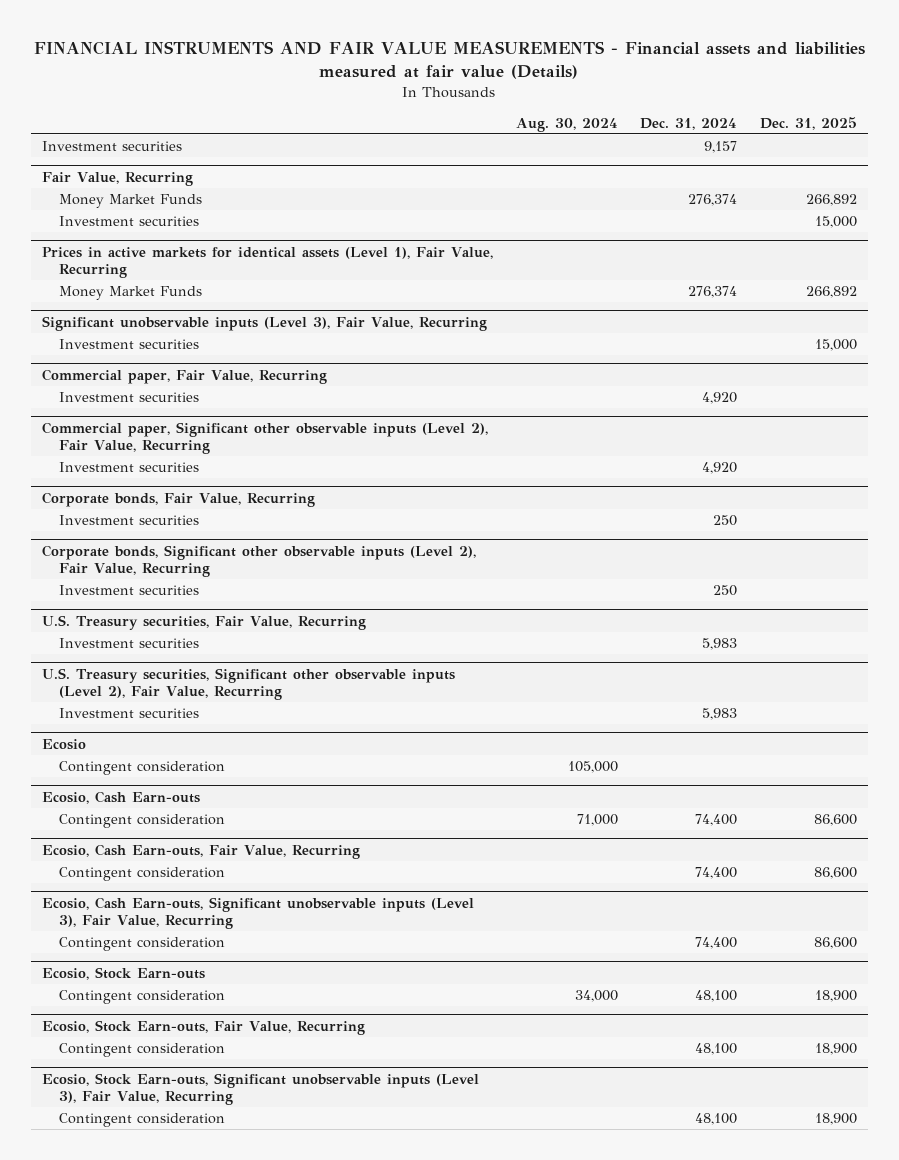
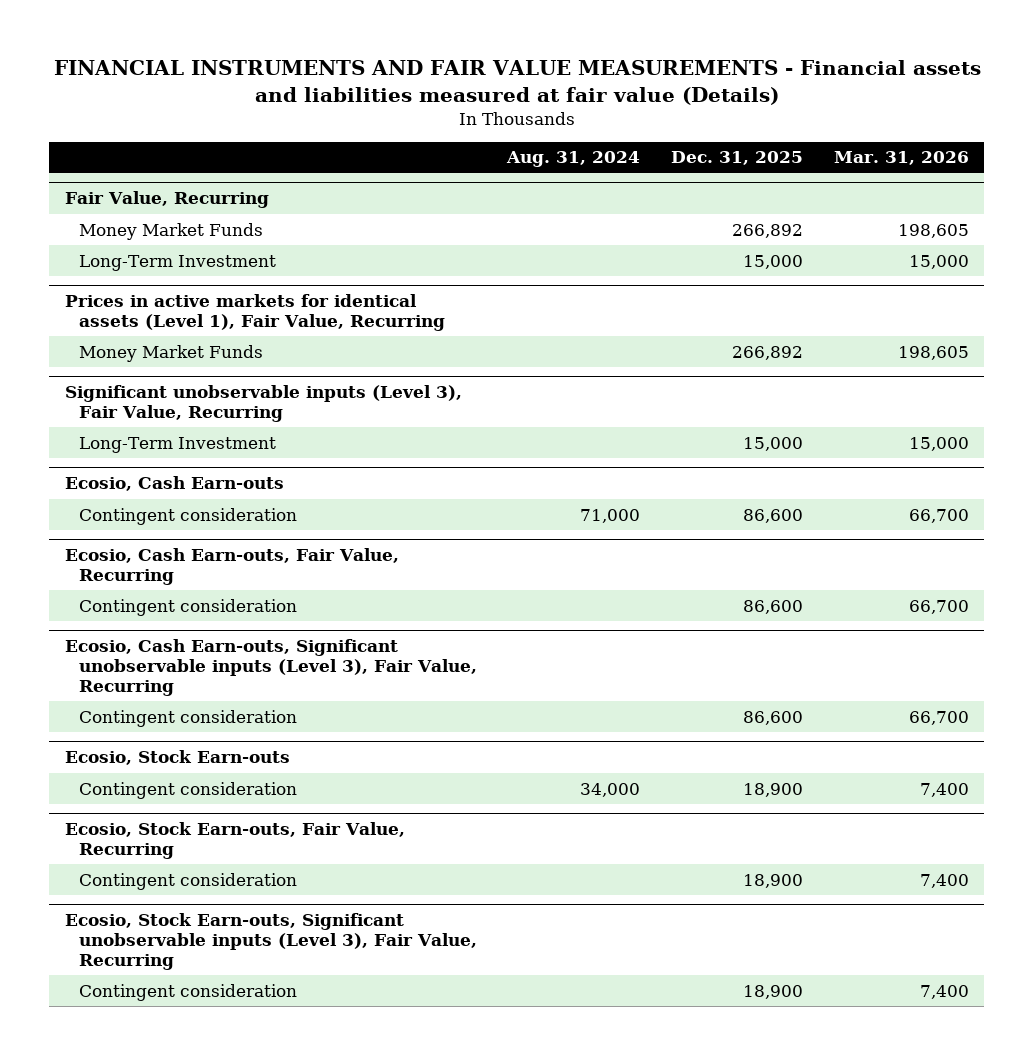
- | Aug. 30, 2024 | Dec. 31, 2024 | Dec. 31, 2025
+ | Aug. 31, 2024 | Dec. 31, 2025 | Mar. 31, 2026
- Investment securities | | 9,157 |
@ Fair Value, Recurring
- Investment securities | | | 15,000
+ Long-Term Investment | | 15,000 | 15,000
@ Significant unobservable inputs (Level 3), Fair Value, Recurring
- Investment securities | | | 15,000
- Commercial paper, Fair Value, Recurring
- Investment securities | | 4,920 |
- Commercial paper, Significant other observable inputs (Level 2), Fair Value, Recurring
- Investment securities | | 4,920 |
- Corporate bonds, Fair Value, Recurring
- Investment securities | | 250 |
- Corporate bonds, Significant other observable inputs (Level 2), Fair Value, Recurring
- Investment securities | | 250 |
- U.S. Treasury securities, Fair Value, Recurring
- Investment securities | | 5,983 |
- U.S. Treasury securities, Significant other observable inputs (Level 2), Fair Value, Recurring
- Investment securities | | 5,983 |
- Ecosio
- Contingent consideration | 105,000 | |
@ Significant unobservable inputs (Level 3), Fair Value, Recurring
+ Long-Term Investment | | 15,000 | 15,000

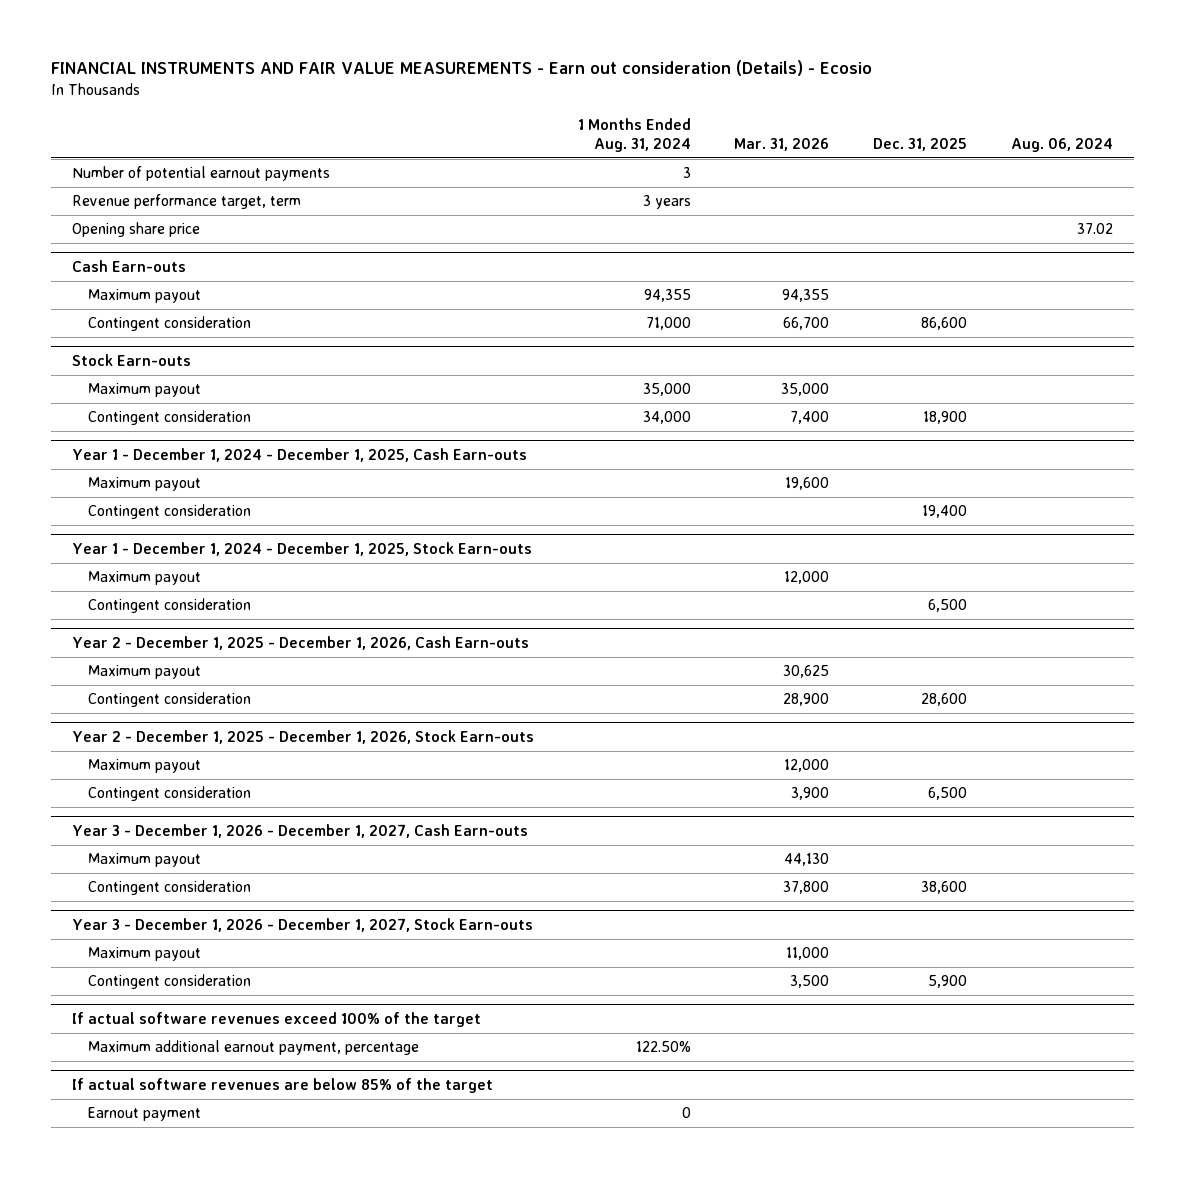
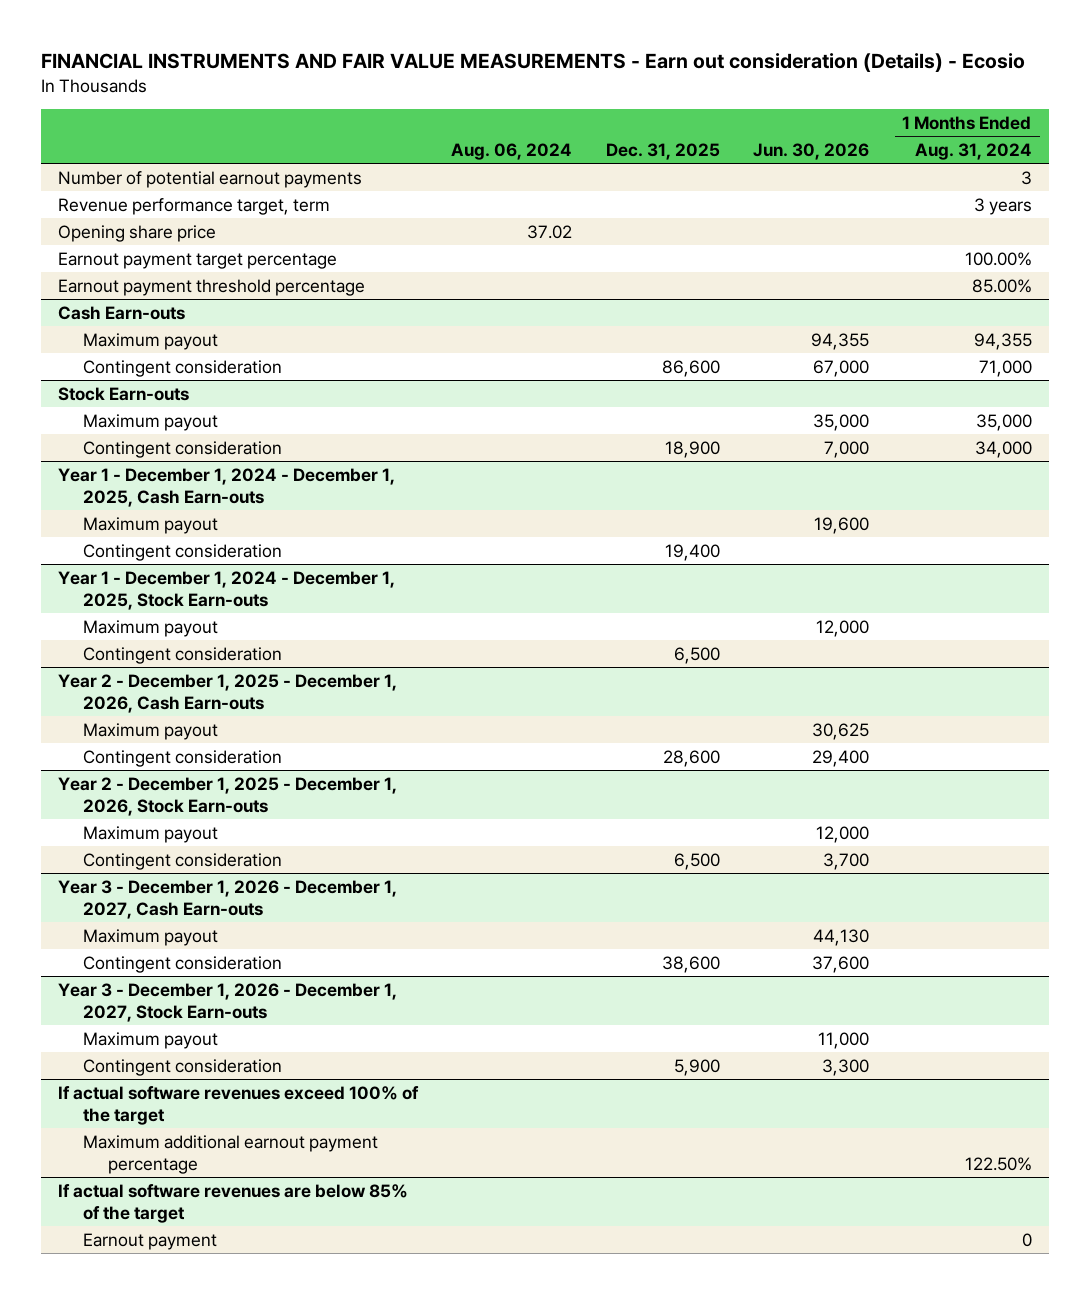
- | 1 Months Ended Aug. 31, 2024 | Mar. 31, 2026 | Dec. 31, 2025 | Aug. 06, 2024
+ | Aug. 06, 2024 | Dec. 31, 2025 | Jun. 30, 2026 | 1 Months Ended Aug. 31, 2024
+ Earnout payment target percentage | | | | 100.00%
+ Earnout payment threshold percentage | | | | 85.00%
@ If actual software revenues exceed 100% of the target
- Maximum additional earnout payment, percentage | 122.50% | | |
+ Maximum additional earnout payment percentage | | | | 122.50%

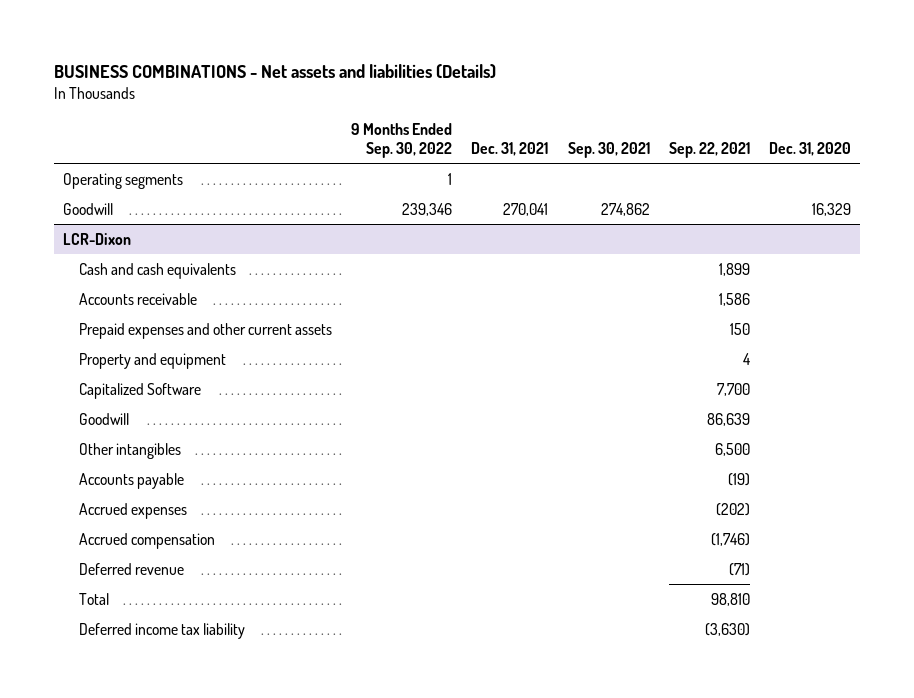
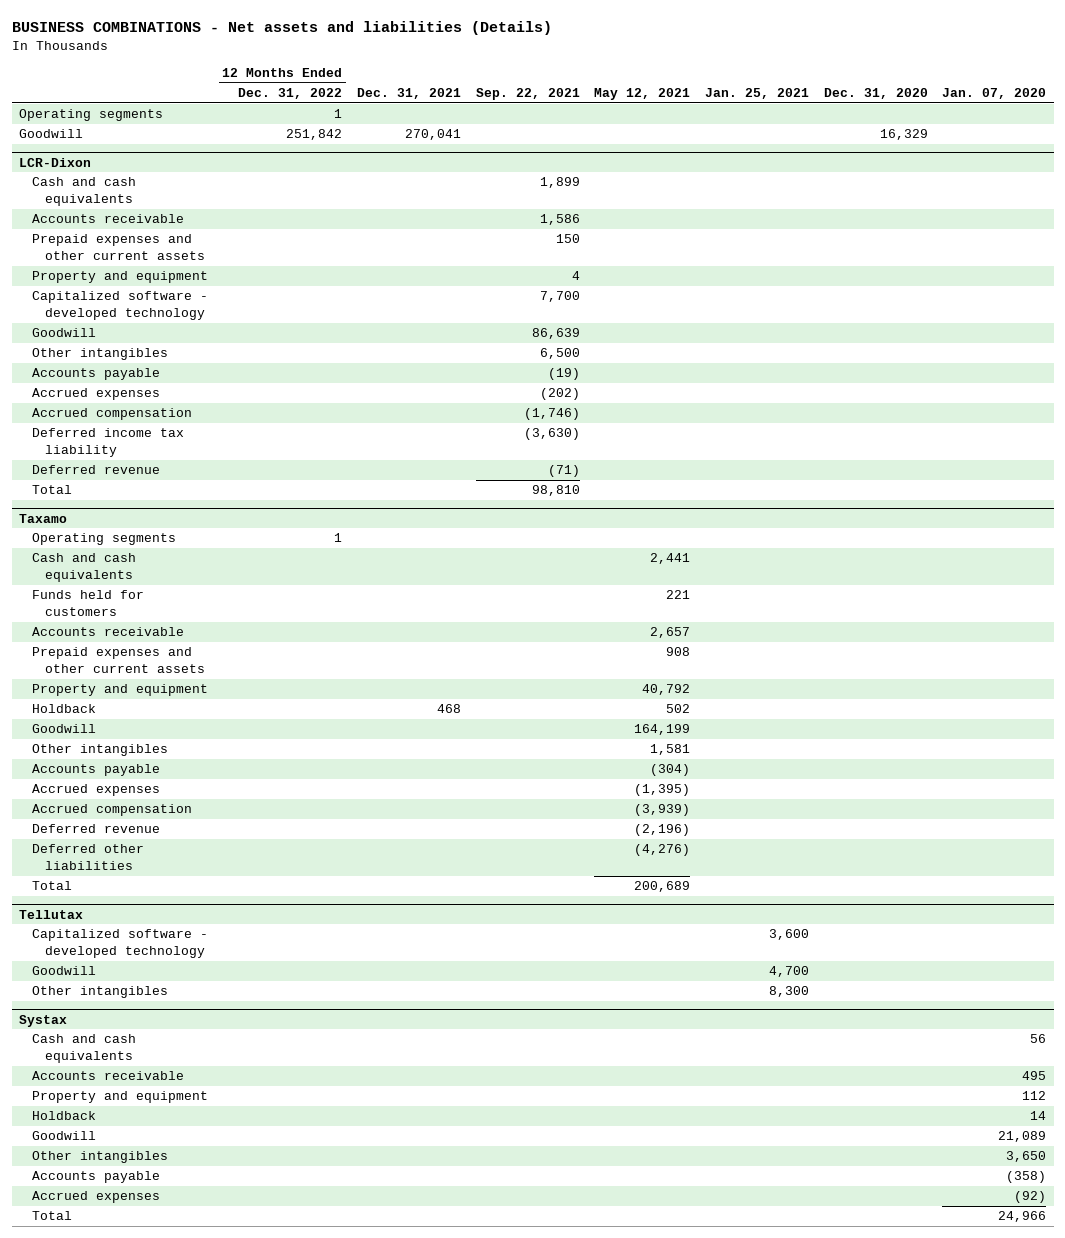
- | 9 Months Ended Sep. 30, 2022 | Dec. 31, 2021 | Sep. 30, 2021 | Sep. 22, 2021 | Dec. 31, 2020
+ | 12 Months Ended Dec. 31, 2022 | Dec. 31, 2021 | Sep. 22, 2021 | May 12, 2021 | Jan. 25, 2021 | Dec. 31, 2020 | Jan. 07, 2020
@ LCR-Dixon
- Capitalized Software | | | | 7,700 |
+ Capitalized software - developed technology | | | 7,700 | | | |
moved up: Deferred income tax liability | | | (3,630) | | | |
+ Taxamo
+ Operating segments | 1 | | | | | |
+ Cash and cash equivalents | | | | 2,441 | | |
+ Funds held for customers | | | | 221 | | |
+ Accounts receivable | | | | 2,657 | | |
+ Prepaid expenses and other current assets | | | | 908 | | |
+ Property and equipment | | | | 40,792 | | |
+ Holdback | | 468 | | 502 | | |
+ Goodwill | | | | 164,199 | | |
+ Other intangibles | | | | 1,581 | | |
+ Accounts payable | | | | (304) | | |
+ Accrued expenses | | | | (1,395) | | |
+ Accrued compensation | | | | (3,939) | | |
+ Deferred revenue | | | | (2,196) | | |
+ Deferred other liabilities | | | | (4,276) | | |
+ Total | | | | 200,689 | | |
+ Tellutax
+ Capitalized software - developed technology | | | | | 3,600 | |
+ Goodwill | | | | | 4,700 | |
+ Other intangibles | | | | | 8,300 | |
+ Systax
+ Cash and cash equivalents | | | | | | | 56
+ Accounts receivable | | | | | | | 495
+ Property and equipment | | | | | | | 112
+ Holdback | | | | | | | 14
+ Goodwill | | | | | | | 21,089
+ Other intangibles | | | | | | | 3,650
+ Accounts payable | | | | | | | (358)
+ Accrued expenses | | | | | | | (92)
+ Total | | | | | | | 24,966

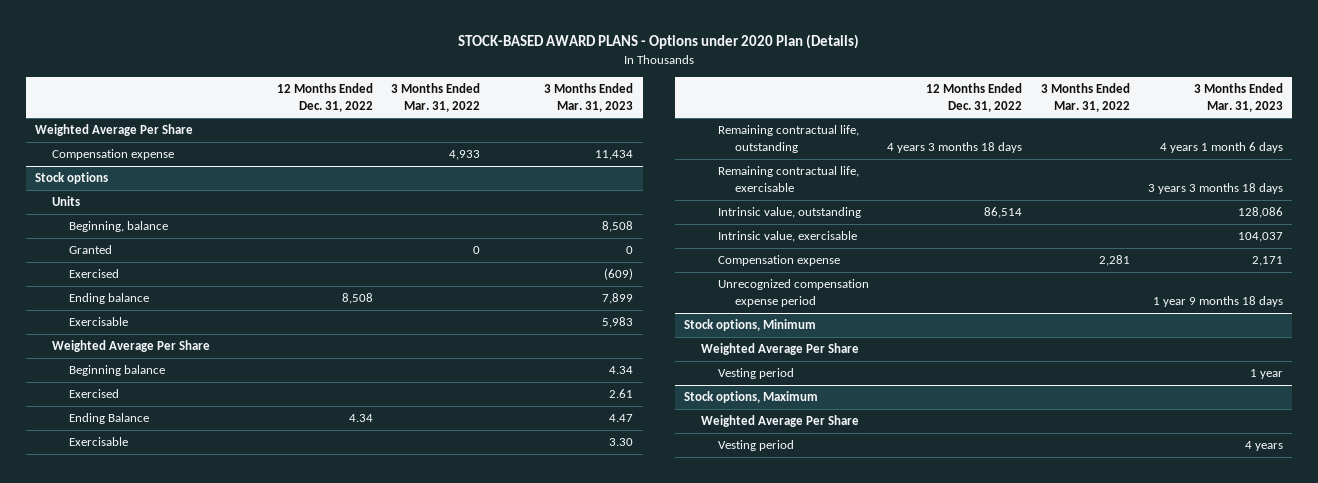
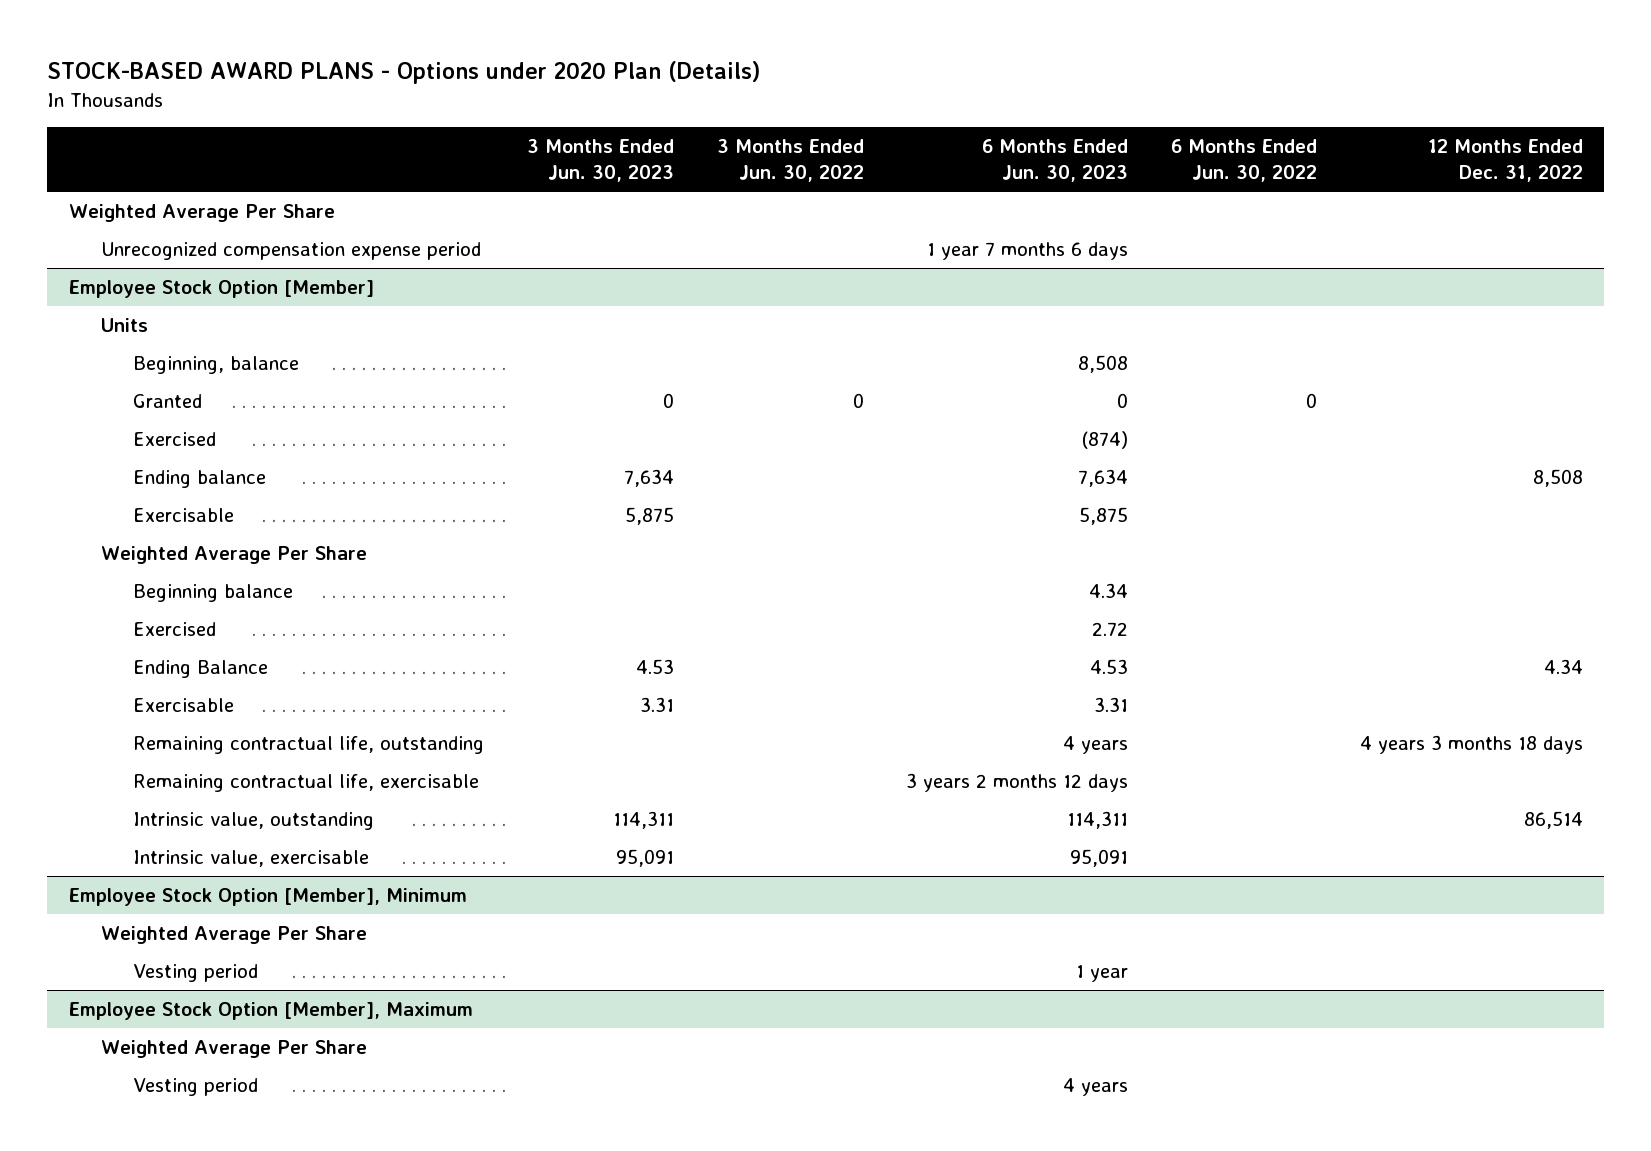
- | 12 Months Ended Dec. 31, 2022 | 3 Months Ended Mar. 31, 2022 | 3 Months Ended Mar. 31, 2023
+ | 3 Months Ended Jun. 30, 2023 | 3 Months Ended Jun. 30, 2022 | 6 Months Ended Jun. 30, 2023 | 6 Months Ended Jun. 30, 2022 | 12 Months Ended Dec. 31, 2022
- Compensation expense | | 4,933 | 11,434
- Stock options
+ Unrecognized compensation expense period | | | 1 year 7 months 6 days | |
+ Employee Stock Option [Member]
- Compensation expense | | 2,281 | 2,171
- Unrecognized compensation expense period | | | 1 year 9 months 18 days
- Stock options, Minimum
+ Employee Stock Option [Member], Minimum
- Stock options, Maximum
+ Employee Stock Option [Member], Maximum

